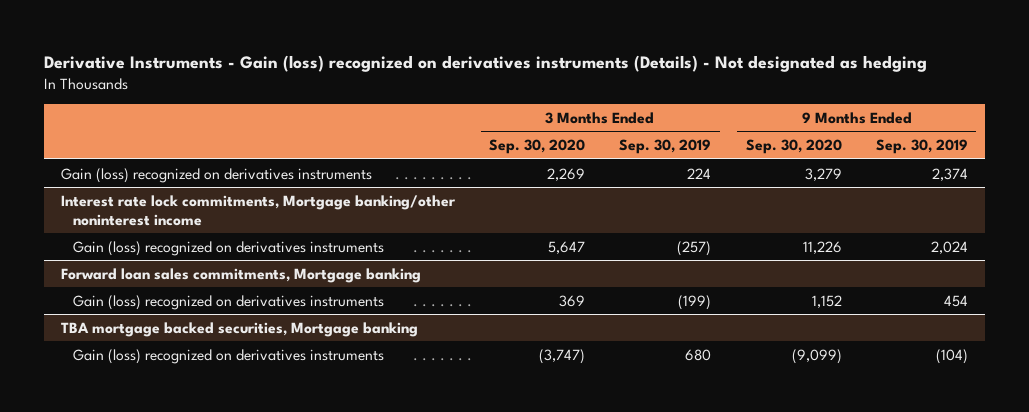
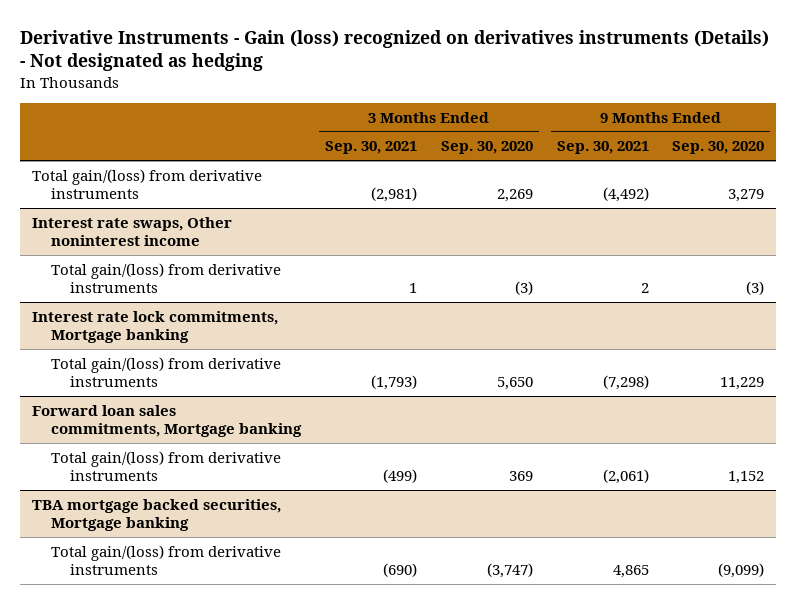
- | 3 Months Ended Sep. 30, 2020 | 3 Months Ended Sep. 30, 2019 | 9 Months Ended Sep. 30, 2020 | 9 Months Ended Sep. 30, 2019
+ | 3 Months Ended Sep. 30, 2021 | 3 Months Ended Sep. 30, 2020 | 9 Months Ended Sep. 30, 2021 | 9 Months Ended Sep. 30, 2020
- Gain (loss) recognized on derivatives instruments | 2,269 | 224 | 3,279 | 2,374
- Interest rate lock commitments, Mortgage banking/other noninterest income
- Gain (loss) recognized on derivatives instruments | 5,647 | (257) | 11,226 | 2,024
+ Total gain/(loss) from derivative instruments | (2,981) | 2,269 | (4,492) | 3,279
+ Interest rate swaps, Other noninterest income
+ Total gain/(loss) from derivative instruments | 1 | (3) | 2 | (3)
+ Interest rate lock commitments, Mortgage banking
+ Total gain/(loss) from derivative instruments | (1,793) | 5,650 | (7,298) | 11,229
@ Forward loan sales commitments, Mortgage banking
- Gain (loss) recognized on derivatives instruments | 369 | (199) | 1,152 | 454
+ Total gain/(loss) from derivative instruments | (499) | 369 | (2,061) | 1,152
@ TBA mortgage backed securities, Mortgage banking
- Gain (loss) recognized on derivatives instruments | (3,747) | 680 | (9,099) | (104)
+ Total gain/(loss) from derivative instruments | (690) | (3,747) | 4,865 | (9,099)

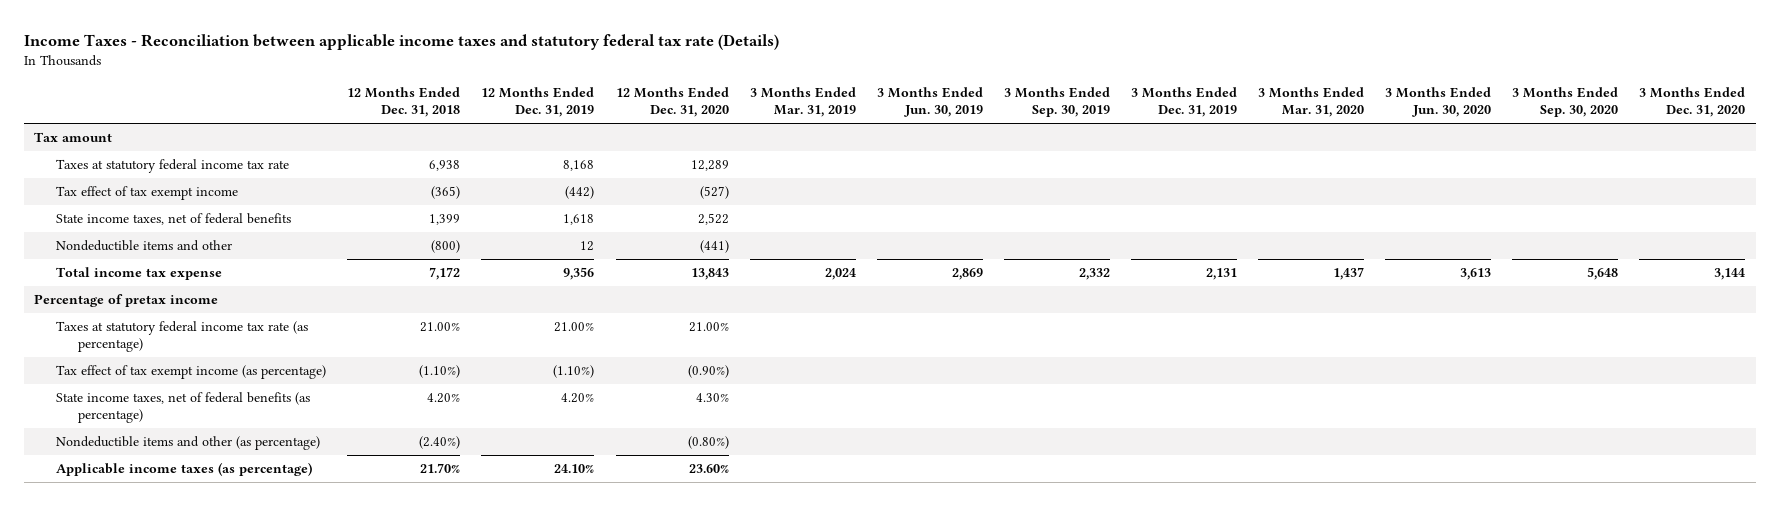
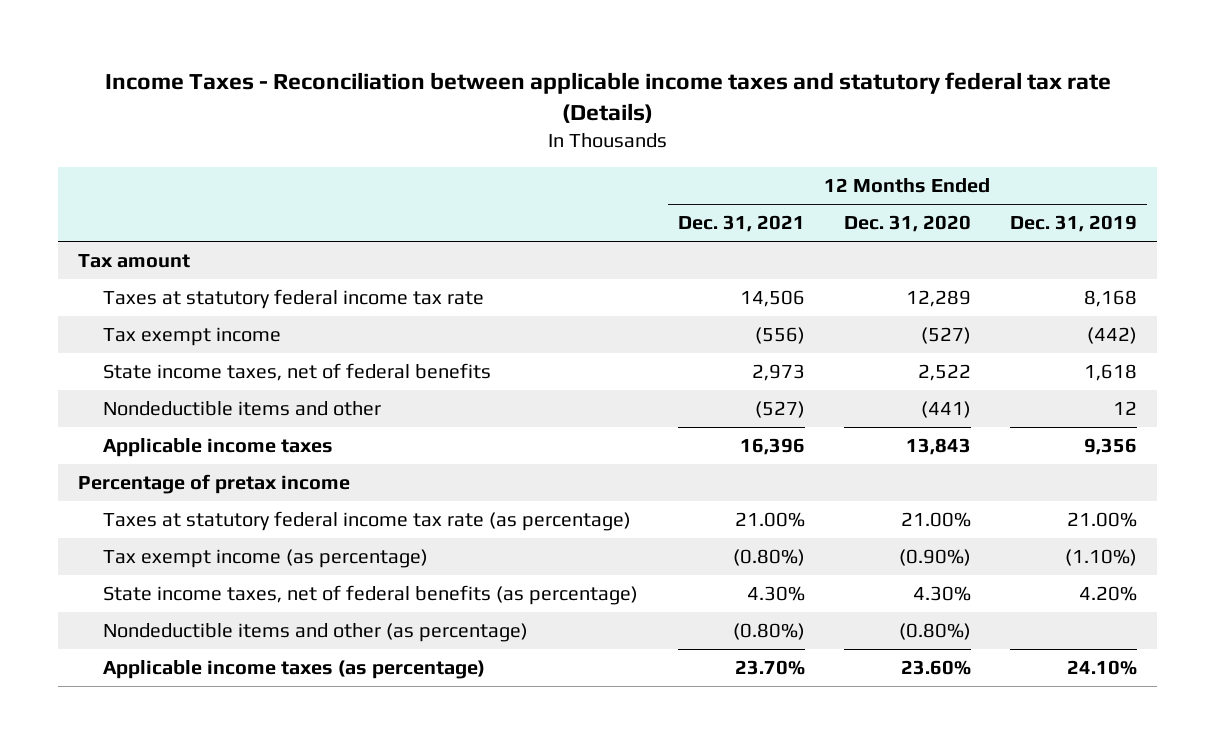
- | 12 Months Ended Dec. 31, 2018 | 12 Months Ended Dec. 31, 2019 | 12 Months Ended Dec. 31, 2020 | 3 Months Ended Mar. 31, 2019 | 3 Months Ended Jun. 30, 2019 | 3 Months Ended Sep. 30, 2019 | 3 Months Ended Dec. 31, 2019 | 3 Months Ended Mar. 31, 2020 | 3 Months Ended Jun. 30, 2020 | 3 Months Ended Sep. 30, 2020 | 3 Months Ended Dec. 31, 2020
+ | 12 Months Ended Dec. 31, 2021 | 12 Months Ended Dec. 31, 2020 | 12 Months Ended Dec. 31, 2019
- Tax effect of tax exempt income | (365) | (442) | (527) | | | | | | | |
+ Tax exempt income | (556) | (527) | (442)
- Total income tax expense | 7,172 | 9,356 | 13,843 | 2,024 | 2,869 | 2,332 | 2,131 | 1,437 | 3,613 | 5,648 | 3,144
+ Applicable income taxes | 16,396 | 13,843 | 9,356
- Tax effect of tax exempt income (as percentage) | (1.10%) | (1.10%) | (0.90%) | | | | | | | |
+ Tax exempt income (as percentage) | (0.80%) | (0.90%) | (1.10%)

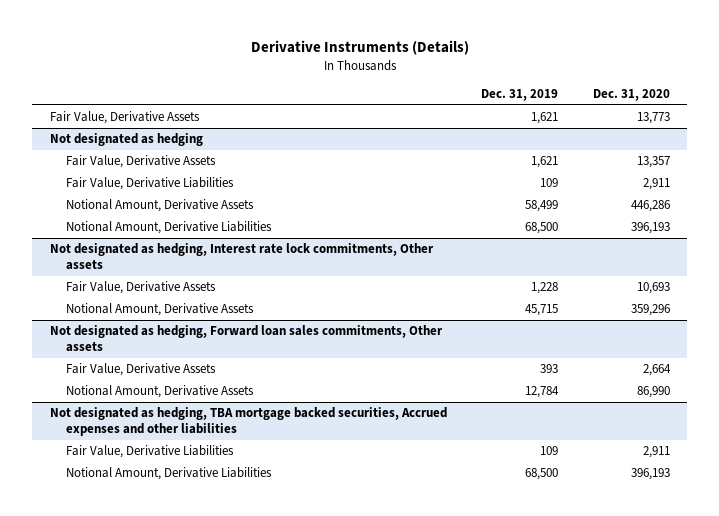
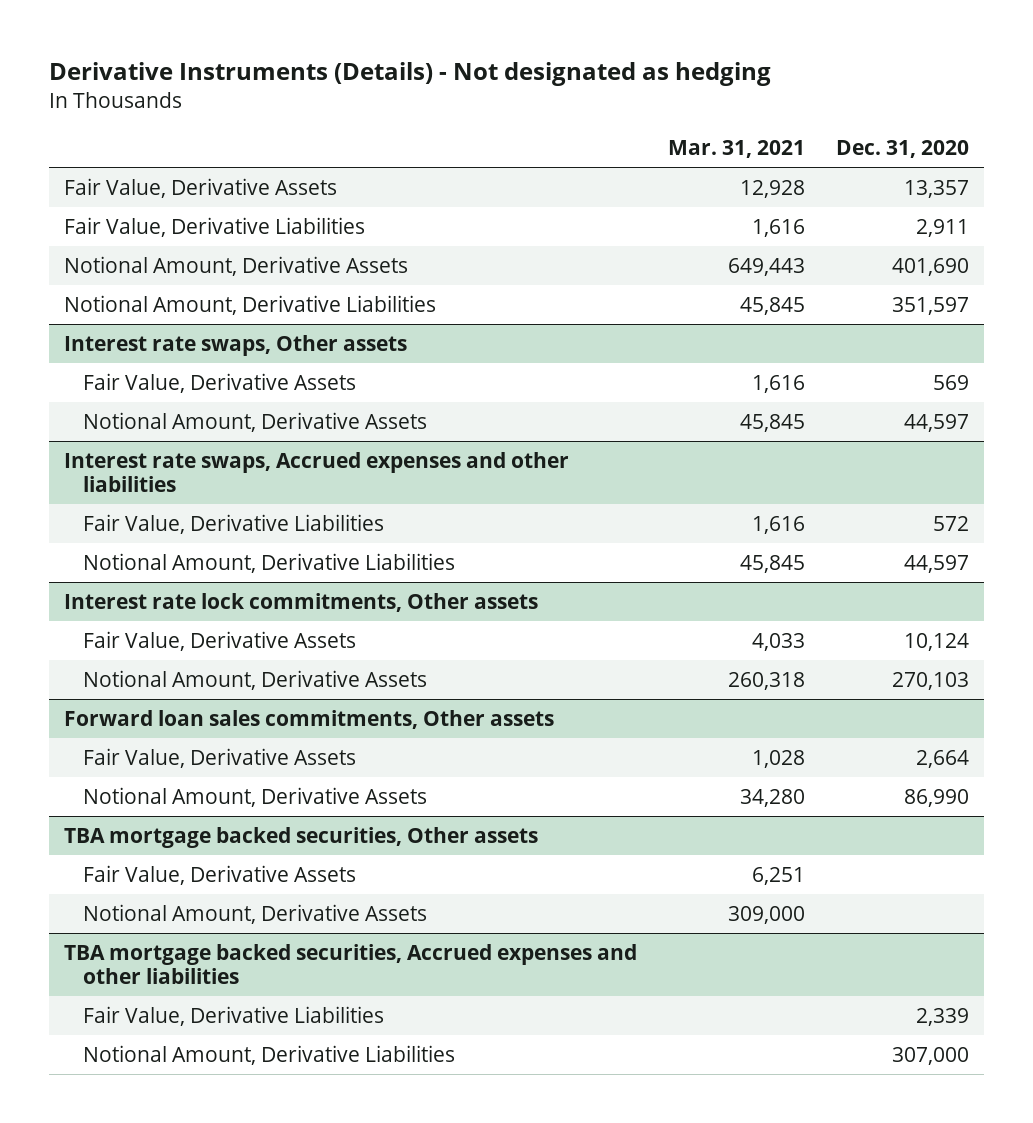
- Derivative Instruments (Details)
+ Derivative Instruments (Details) - Not designated as hedging
- | Dec. 31, 2019 | Dec. 31, 2020
+ | Mar. 31, 2021 | Dec. 31, 2020
- Fair Value, Derivative Assets | 1,621 | 13,773
- Not designated as hedging
- Notional Amount, Derivative Assets | 58,499 | 446,286
- Notional Amount, Derivative Liabilities | 68,500 | 396,193
- Not designated as hedging, Interest rate lock commitments, Other assets
- Fair Value, Derivative Assets | 1,228 | 10,693
- Notional Amount, Derivative Assets | 45,715 | 359,296
- Not designated as hedging, Forward loan sales commitments, Other assets
+ Notional Amount, Derivative Assets | 649,443 | 401,690
+ Notional Amount, Derivative Liabilities | 45,845 | 351,597
+ Interest rate swaps, Other assets
+ Fair Value, Derivative Assets | 1,616 | 569
+ Notional Amount, Derivative Assets | 45,845 | 44,597
+ Interest rate swaps, Accrued expenses and other liabilities
+ Fair Value, Derivative Liabilities | 1,616 | 572
+ Notional Amount, Derivative Liabilities | 45,845 | 44,597
+ Interest rate lock commitments, Other assets
+ Fair Value, Derivative Assets | 4,033 | 10,124
+ Notional Amount, Derivative Assets | 260,318 | 270,103
+ Forward loan sales commitments, Other assets
- Not designated as hedging, TBA mortgage backed securities, Accrued expenses and other liabilities
- Fair Value, Derivative Liabilities | 109 | 2,911
- Notional Amount, Derivative Liabilities | 68,500 | 396,193
+ TBA mortgage backed securities, Other assets
+ Fair Value, Derivative Assets | 6,251 |
+ Notional Amount, Derivative Assets | 309,000 |
+ TBA mortgage backed securities, Accrued expenses and other liabilities
+ Fair Value, Derivative Liabilities | | 2,339
+ Notional Amount, Derivative Liabilities | | 307,000

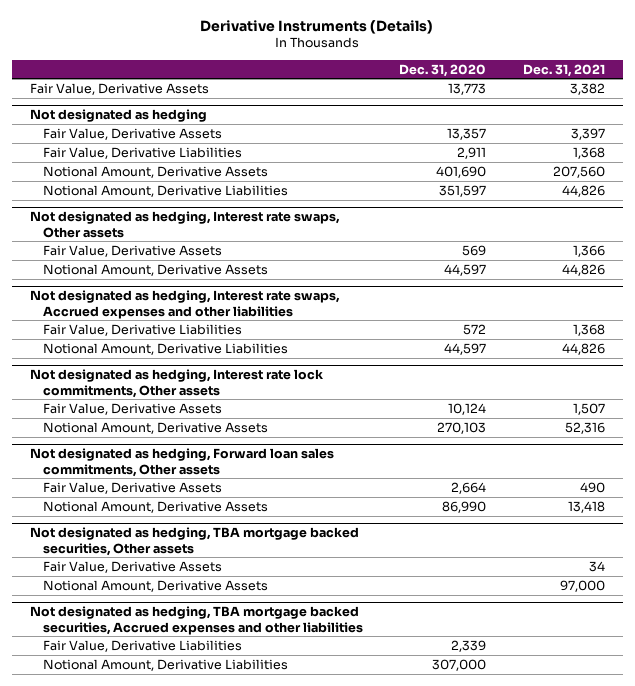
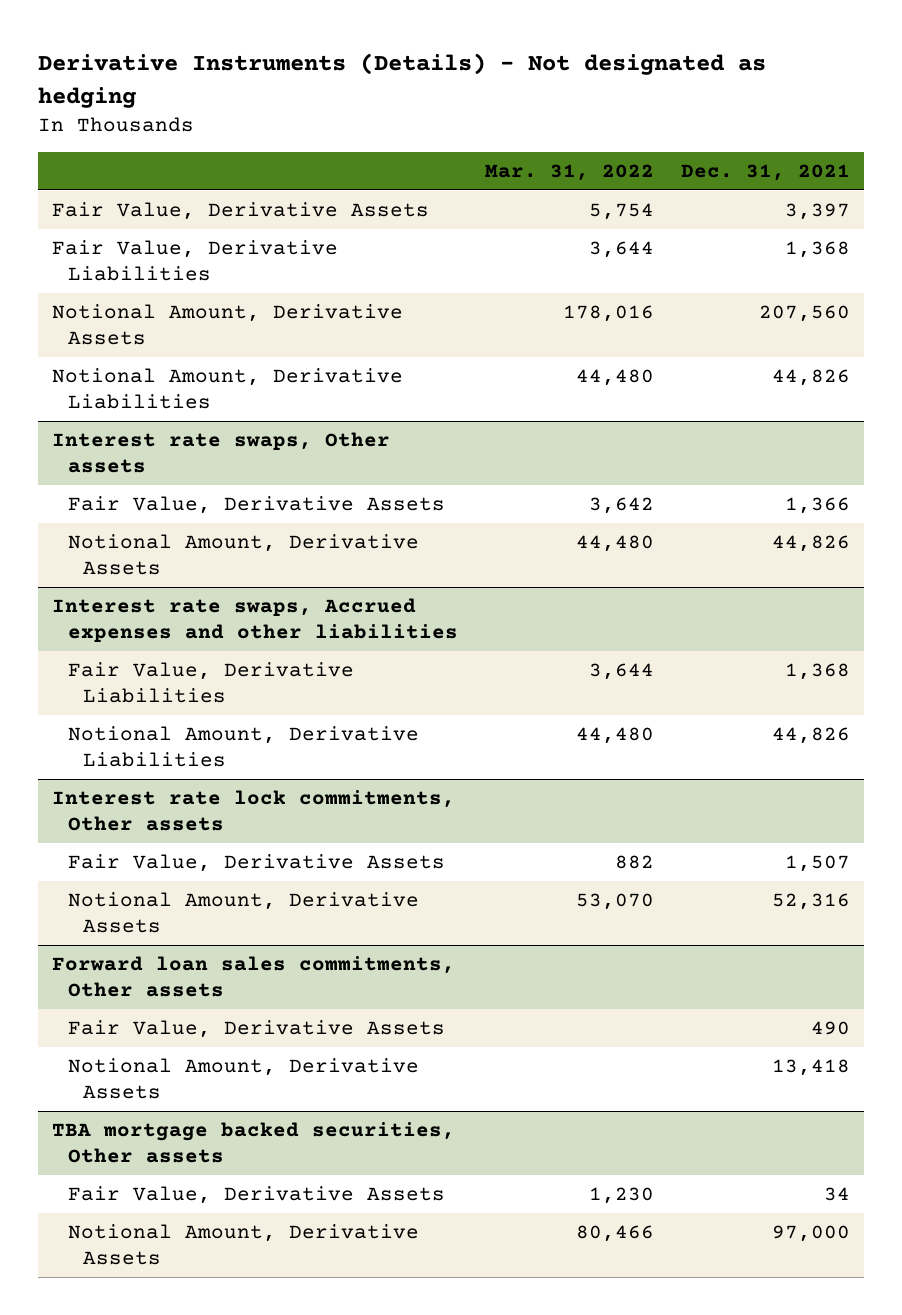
- Derivative Instruments (Details)
+ Derivative Instruments (Details) - Not designated as hedging
- | Dec. 31, 2020 | Dec. 31, 2021
+ | Mar. 31, 2022 | Dec. 31, 2021
- Fair Value, Derivative Assets | 13,773 | 3,382
- Not designated as hedging
- Not designated as hedging, Interest rate swaps, Other assets
+ Interest rate swaps, Other assets
- Not designated as hedging, Interest rate swaps, Accrued expenses and other liabilities
+ Interest rate swaps, Accrued expenses and other liabilities
- Not designated as hedging, Interest rate lock commitments, Other assets
+ Interest rate lock commitments, Other assets
- Not designated as hedging, Forward loan sales commitments, Other assets
+ Forward loan sales commitments, Other assets
- Not designated as hedging, TBA mortgage backed securities, Other assets
+ TBA mortgage backed securities, Other assets
- Not designated as hedging, TBA mortgage backed securities, Accrued expenses and other liabilities
- Fair Value, Derivative Liabilities | 2,339 |
- Notional Amount, Derivative Liabilities | 307,000 |

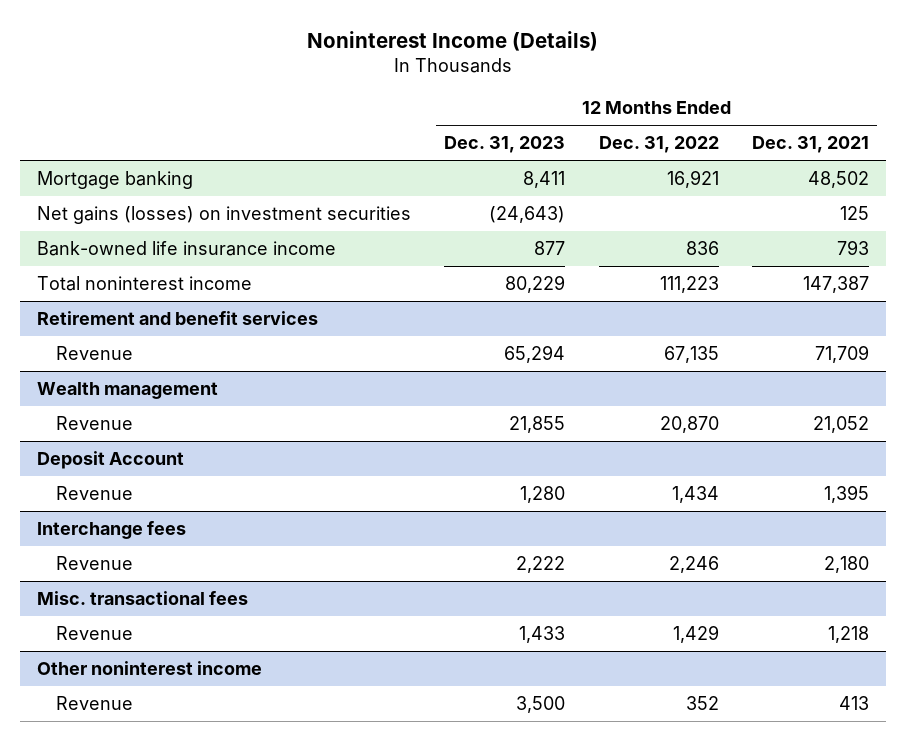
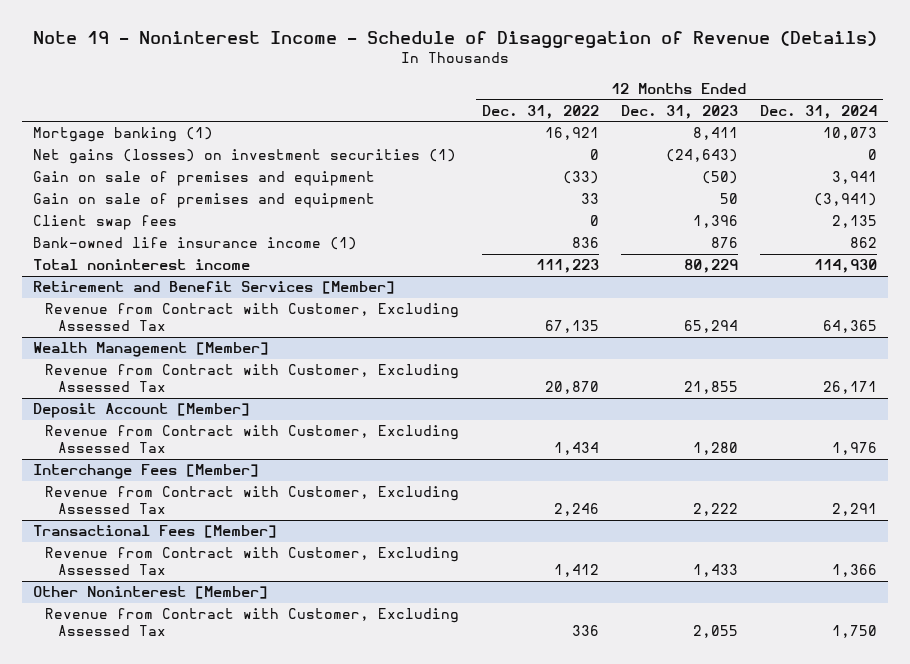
- Noninterest Income (Details)
+ Note 19 - Noninterest Income - Schedule of Disaggregation of Revenue (Details)
- | 12 Months Ended Dec. 31, 2023 | 12 Months Ended Dec. 31, 2022 | 12 Months Ended Dec. 31, 2021
+ | 12 Months Ended Dec. 31, 2022 | 12 Months Ended Dec. 31, 2023 | 12 Months Ended Dec. 31, 2024
- Mortgage banking | 8,411 | 16,921 | 48,502
- Net gains (losses) on investment securities | (24,643) | | 125
- Bank-owned life insurance income | 877 | 836 | 793
+ Mortgage banking (1) | 16,921 | 8,411 | 10,073
+ Net gains (losses) on investment securities (1) | 0 | (24,643) | 0
+ Gain on sale of premises and equipment | (33) | (50) | 3,941
+ Gain on sale of premises and equipment | 33 | 50 | (3,941)
+ Client swap fees | 0 | 1,396 | 2,135
+ Bank-owned life insurance income (1) | 836 | 876 | 862
- Retirement and benefit services
- Revenue | 65,294 | 67,135 | 71,709
- Wealth management
- Revenue | 21,855 | 20,870 | 21,052
- Deposit Account
- Revenue | 1,280 | 1,434 | 1,395
- Interchange fees
- Revenue | 2,222 | 2,246 | 2,180
- Misc. transactional fees
- Revenue | 1,433 | 1,429 | 1,218
- Other noninterest income
- Revenue | 3,500 | 352 | 413
+ Retirement and Benefit Services [Member]
+ Revenue from Contract with Customer, Excluding Assessed Tax | 67,135 | 65,294 | 64,365
+ Wealth Management [Member]
+ Revenue from Contract with Customer, Excluding Assessed Tax | 20,870 | 21,855 | 26,171
+ Deposit Account [Member]
+ Revenue from Contract with Customer, Excluding Assessed Tax | 1,434 | 1,280 | 1,976
+ Interchange Fees [Member]
+ Revenue from Contract with Customer, Excluding Assessed Tax | 2,246 | 2,222 | 2,291
+ Transactional Fees [Member]
+ Revenue from Contract with Customer, Excluding Assessed Tax | 1,412 | 1,433 | 1,366
+ Other Noninterest [Member]
+ Revenue from Contract with Customer, Excluding Assessed Tax | 336 | 2,055 | 1,750

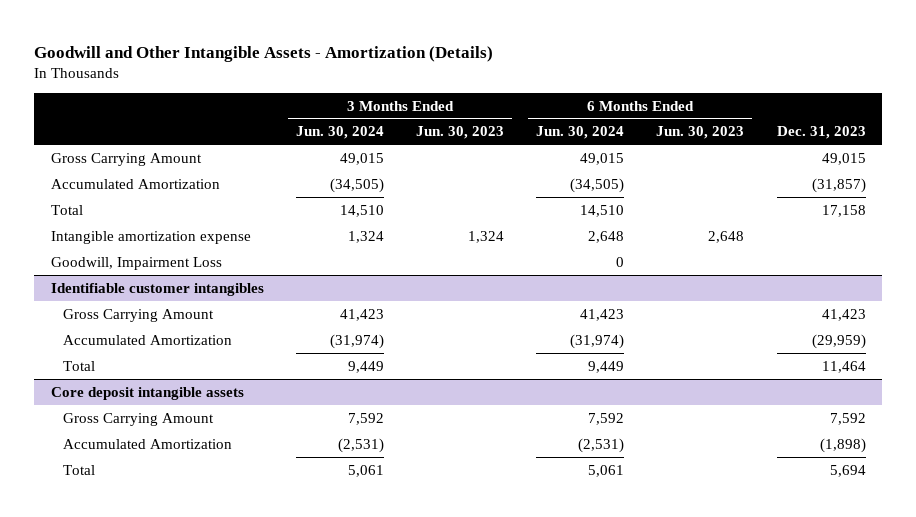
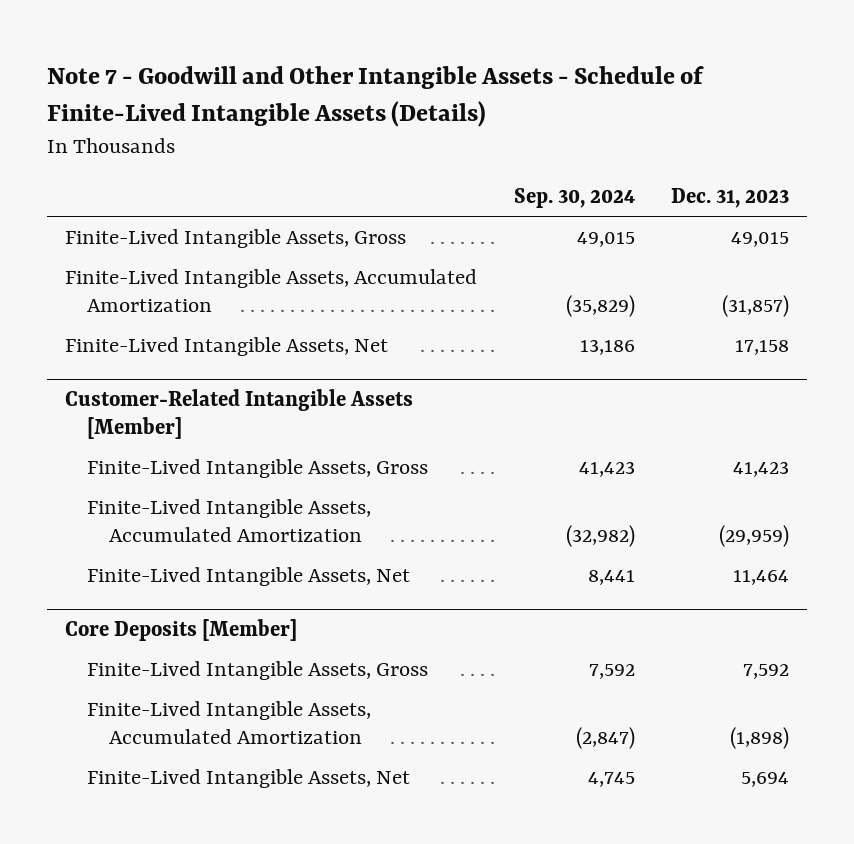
- Goodwill and Other Intangible Assets - Amortization (Details)
+ Note 7 - Goodwill and Other Intangible Assets - Schedule of Finite-Lived Intangible Assets (Details)
- | 3 Months Ended Jun. 30, 2024 | 3 Months Ended Jun. 30, 2023 | 6 Months Ended Jun. 30, 2024 | 6 Months Ended Jun. 30, 2023 | Dec. 31, 2023
+ | Sep. 30, 2024 | Dec. 31, 2023
- Gross Carrying Amount | 49,015 | | 49,015 | | 49,015
- Accumulated Amortization | (34,505) | | (34,505) | | (31,857)
- Total | 14,510 | | 14,510 | | 17,158
- Intangible amortization expense | 1,324 | 1,324 | 2,648 | 2,648 |
- Goodwill, Impairment Loss | | | 0 | |
- Identifiable customer intangibles
- Gross Carrying Amount | 41,423 | | 41,423 | | 41,423
- Accumulated Amortization | (31,974) | | (31,974) | | (29,959)
- Total | 9,449 | | 9,449 | | 11,464
- Core deposit intangible assets
- Gross Carrying Amount | 7,592 | | 7,592 | | 7,592
- Accumulated Amortization | (2,531) | | (2,531) | | (1,898)
- Total | 5,061 | | 5,061 | | 5,694
+ Finite-Lived Intangible Assets, Gross | 49,015 | 49,015
+ Finite-Lived Intangible Assets, Accumulated Amortization | (35,829) | (31,857)
+ Finite-Lived Intangible Assets, Net | 13,186 | 17,158
+ Customer-Related Intangible Assets [Member]
+ Finite-Lived Intangible Assets, Gross | 41,423 | 41,423
+ Finite-Lived Intangible Assets, Accumulated Amortization | (32,982) | (29,959)
+ Finite-Lived Intangible Assets, Net | 8,441 | 11,464
+ Core Deposits [Member]
+ Finite-Lived Intangible Assets, Gross | 7,592 | 7,592
+ Finite-Lived Intangible Assets, Accumulated Amortization | (2,847) | (1,898)
+ Finite-Lived Intangible Assets, Net | 4,745 | 5,694

